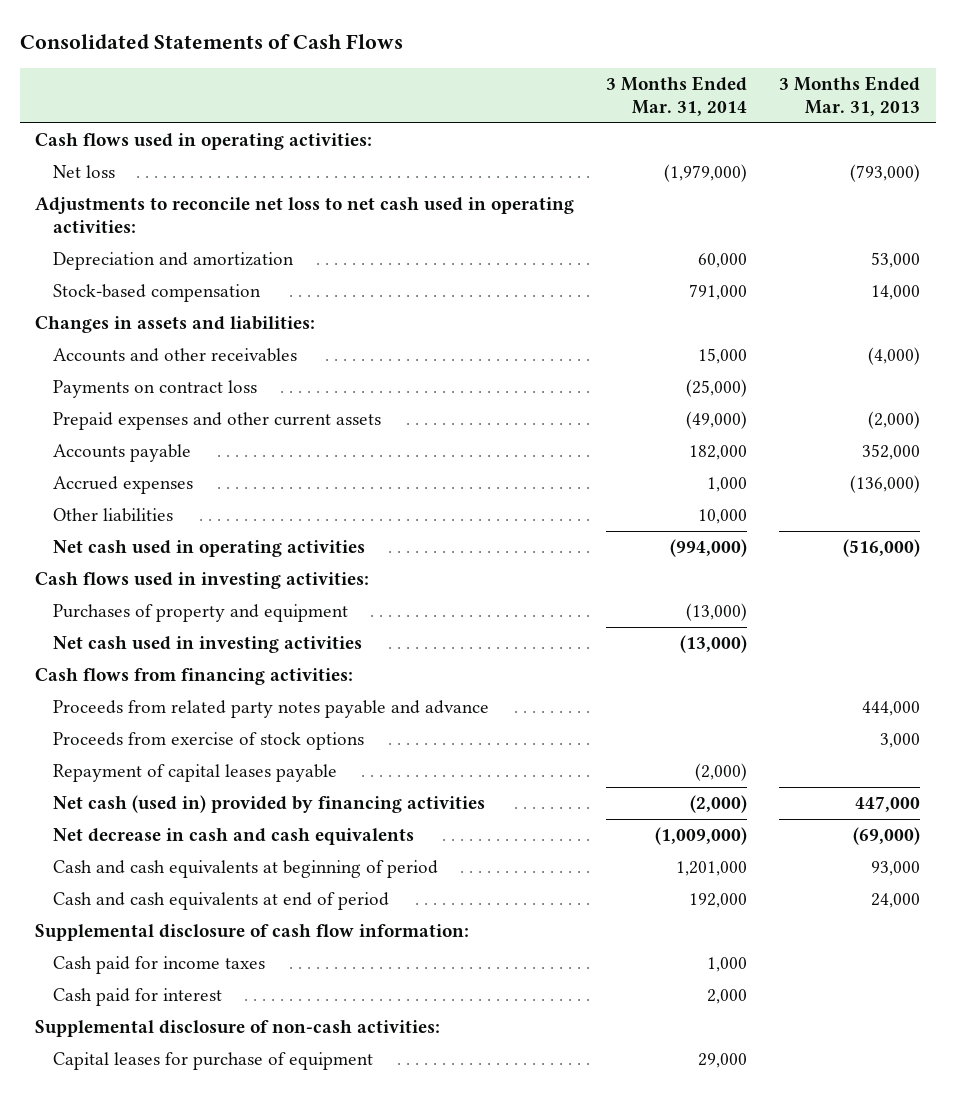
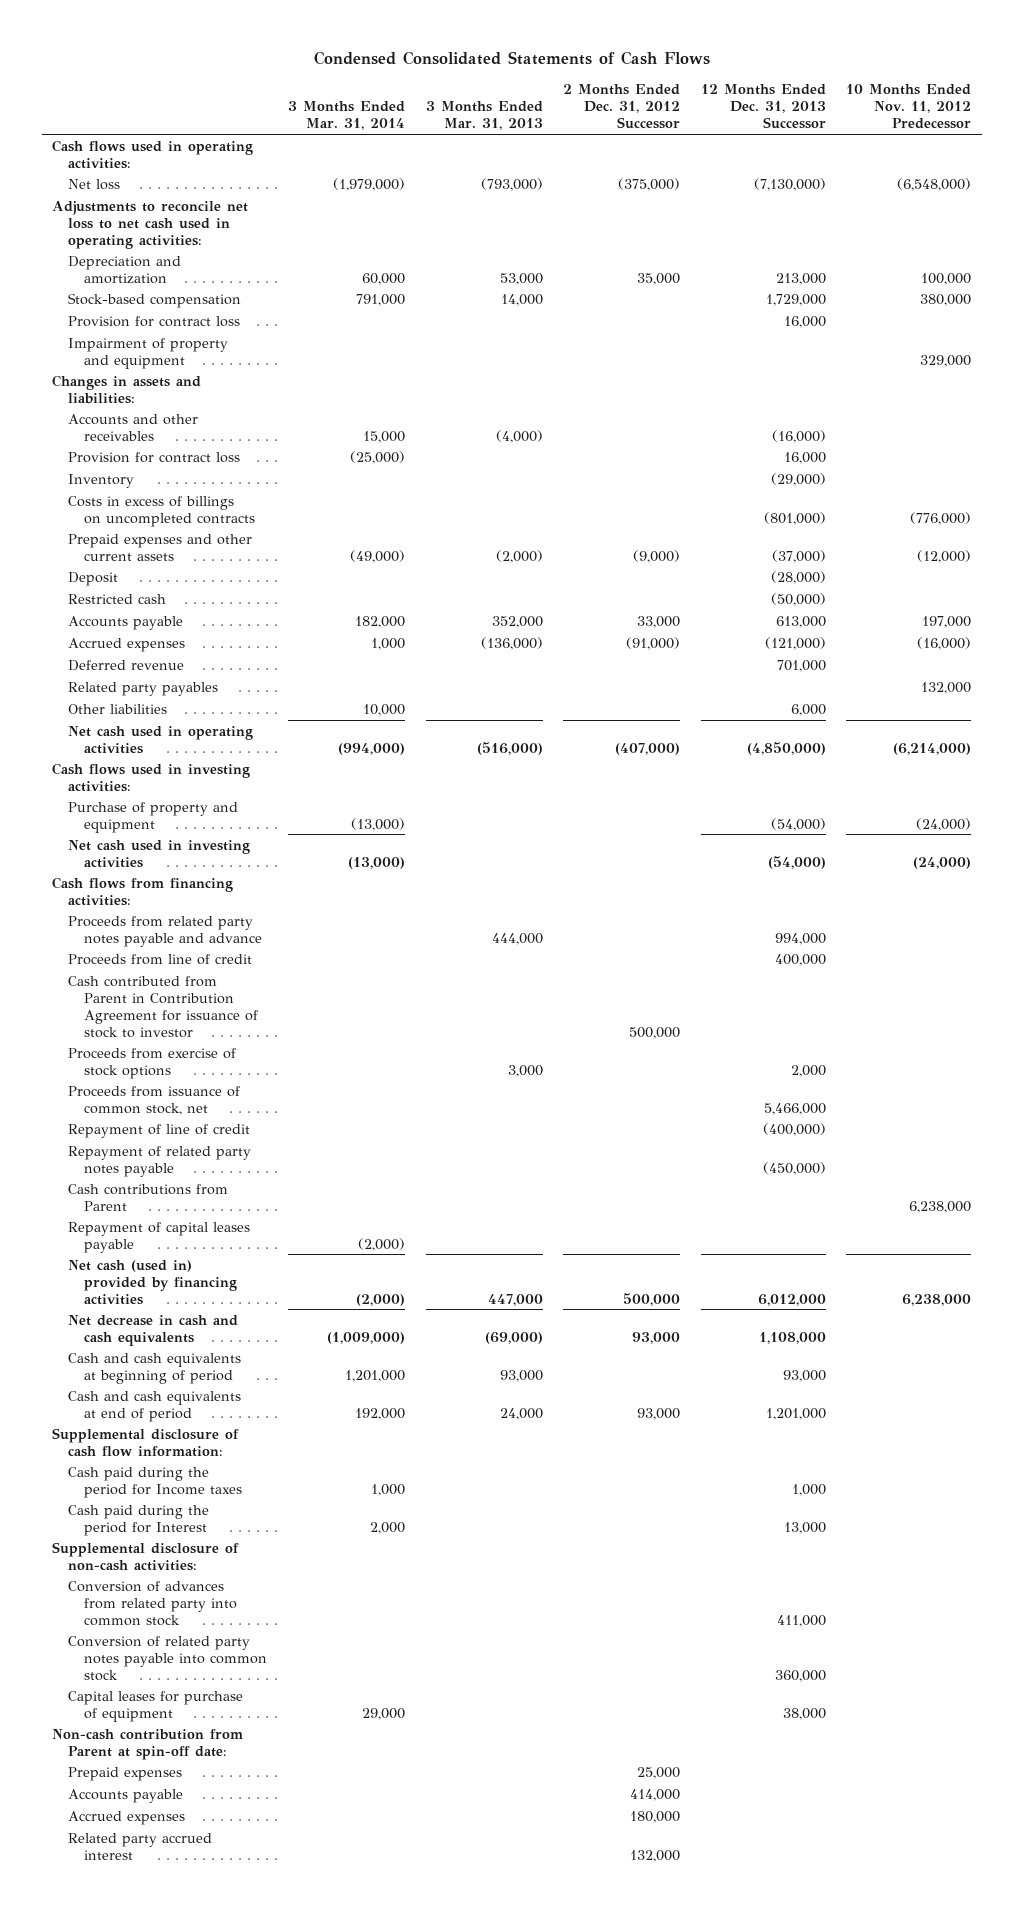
- Consolidated Statements of Cash Flows
+ Condensed Consolidated Statements of Cash Flows
- | 3 Months Ended Mar. 31, 2014 | 3 Months Ended Mar. 31, 2013
+ | 3 Months Ended Mar. 31, 2014 | 3 Months Ended Mar. 31, 2013 | 2 Months Ended Dec. 31, 2012 Successor | 12 Months Ended Dec. 31, 2013 Successor | 10 Months Ended Nov. 11, 2012 Predecessor
+ Provision for contract loss | | | | 16,000 |
+ Impairment of property and equipment | | | | | 329,000
- Payments on contract loss | (25,000) |
+ Provision for contract loss | (25,000) | | | 16,000 |
+ Inventory | | | | (29,000) |
+ Costs in excess of billings on uncompleted contracts | | | | (801,000) | (776,000)
+ Deposit | | | | (28,000) |
+ Restricted cash | | | | (50,000) |
+ Deferred revenue | | | | 701,000 |
+ Related party payables | | | | | 132,000
- Purchases of property and equipment | (13,000) |
+ Purchase of property and equipment | (13,000) | | | (54,000) | (24,000)
+ Proceeds from line of credit | | | | 400,000 |
+ Cash contributed from Parent in Contribution Agreement for issuance of stock to investor | | | 500,000 | |
+ Proceeds from issuance of common stock, net | | | | 5,466,000 |
+ Repayment of line of credit | | | | (400,000) |
+ Repayment of related party notes payable | | | | (450,000) |
+ Cash contributions from Parent | | | | | 6,238,000
- Cash paid for income taxes | 1,000 |
- Cash paid for interest | 2,000 |
+ Cash paid during the period for Income taxes | 1,000 | | | 1,000 |
+ Cash paid during the period for Interest | 2,000 | | | 13,000 |
+ Conversion of advances from related party into common stock | | | | 411,000 |
+ Conversion of related party notes payable into common stock | | | | 360,000 |
+ Non-cash contribution from Parent at spin-off date:
+ Prepaid expenses | | | 25,000 | |
+ Accounts payable | | | 414,000 | |
+ Accrued expenses | | | 180,000 | |
+ Related party accrued interest | | | 132,000 | |

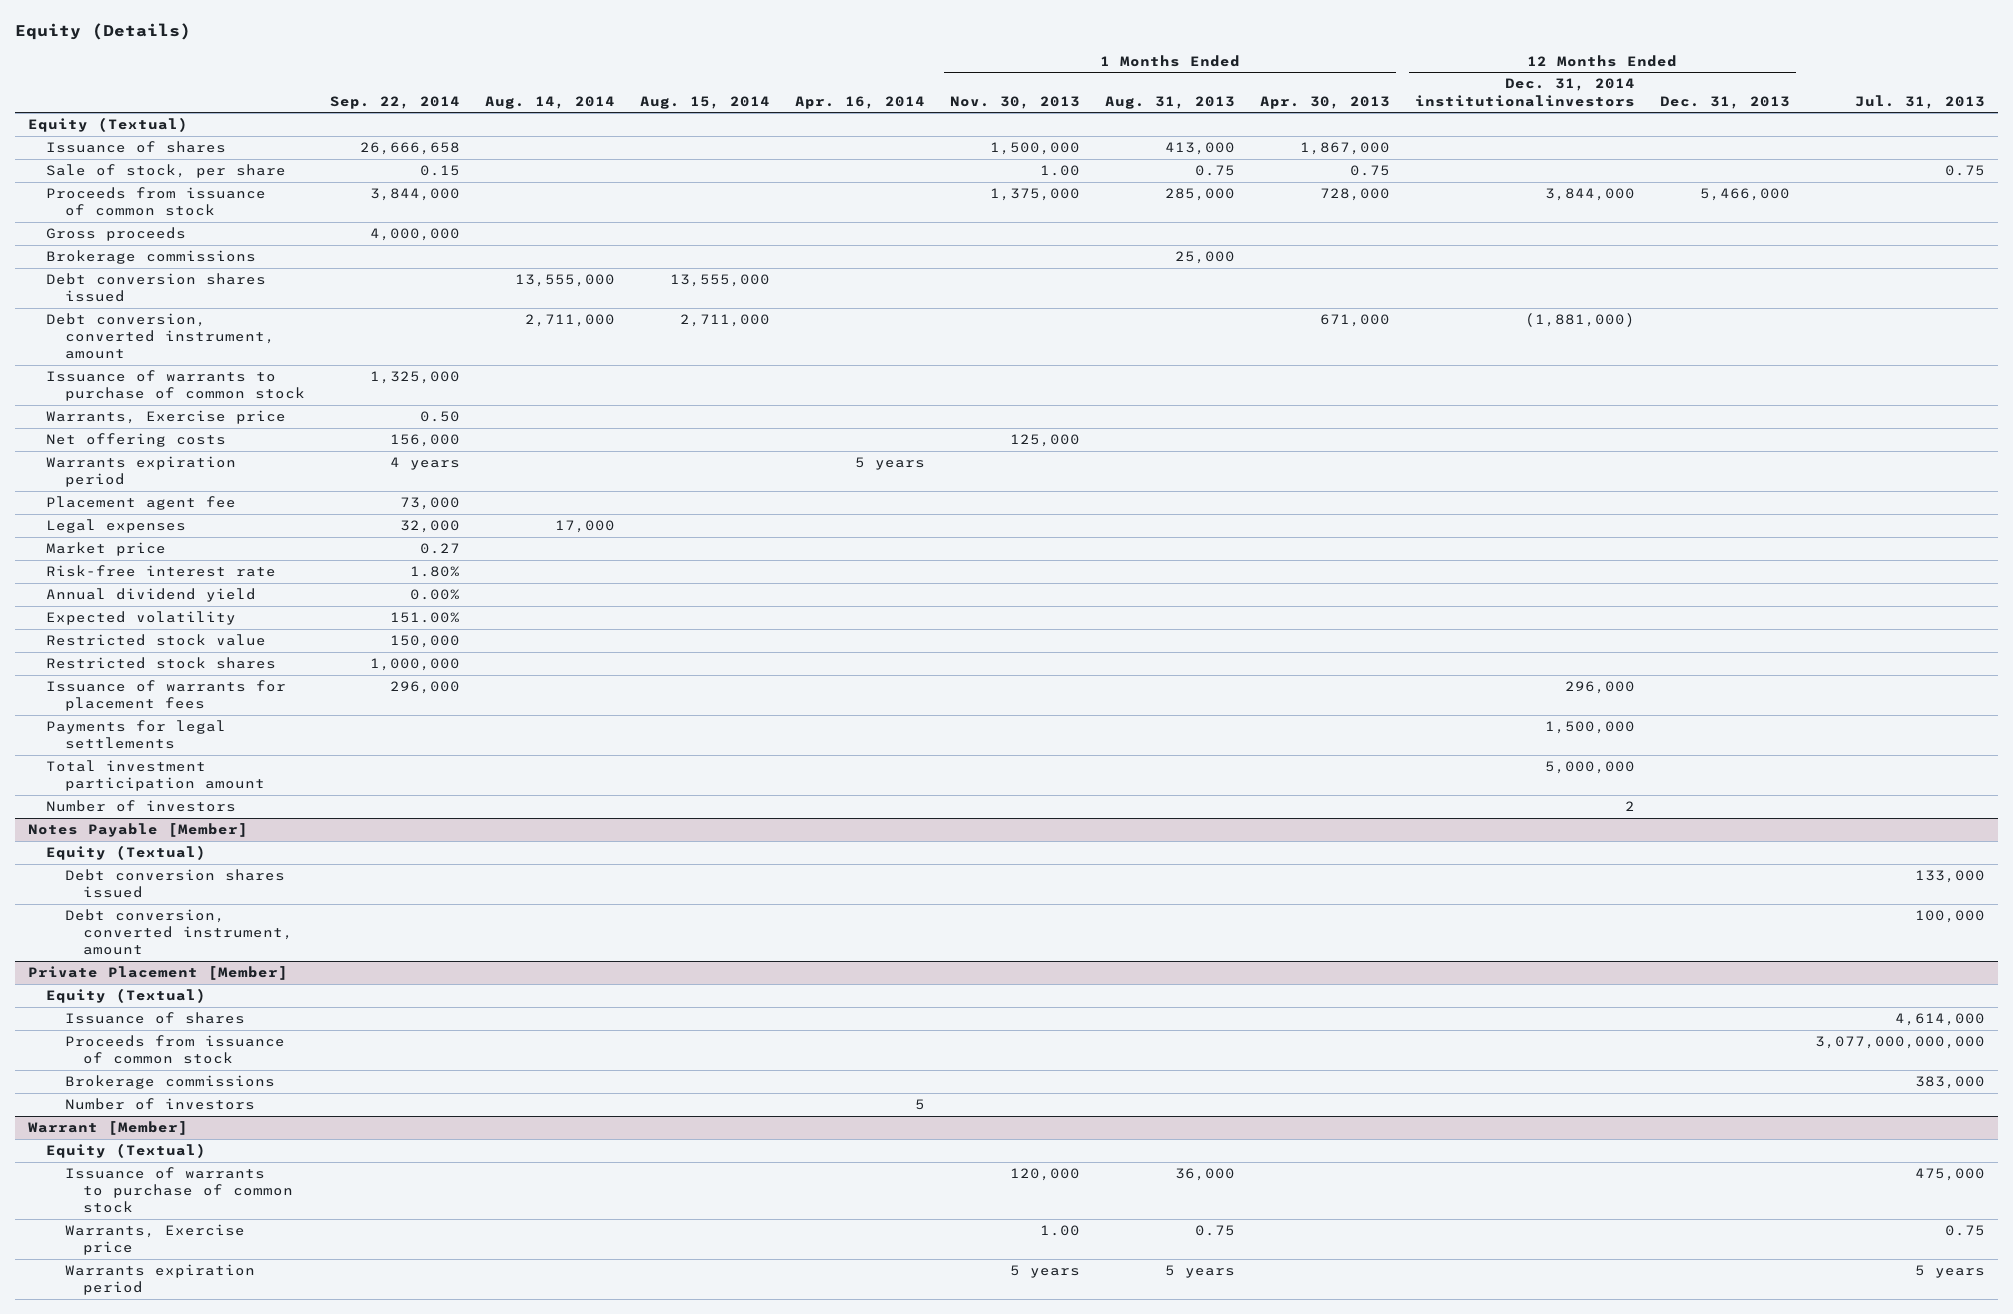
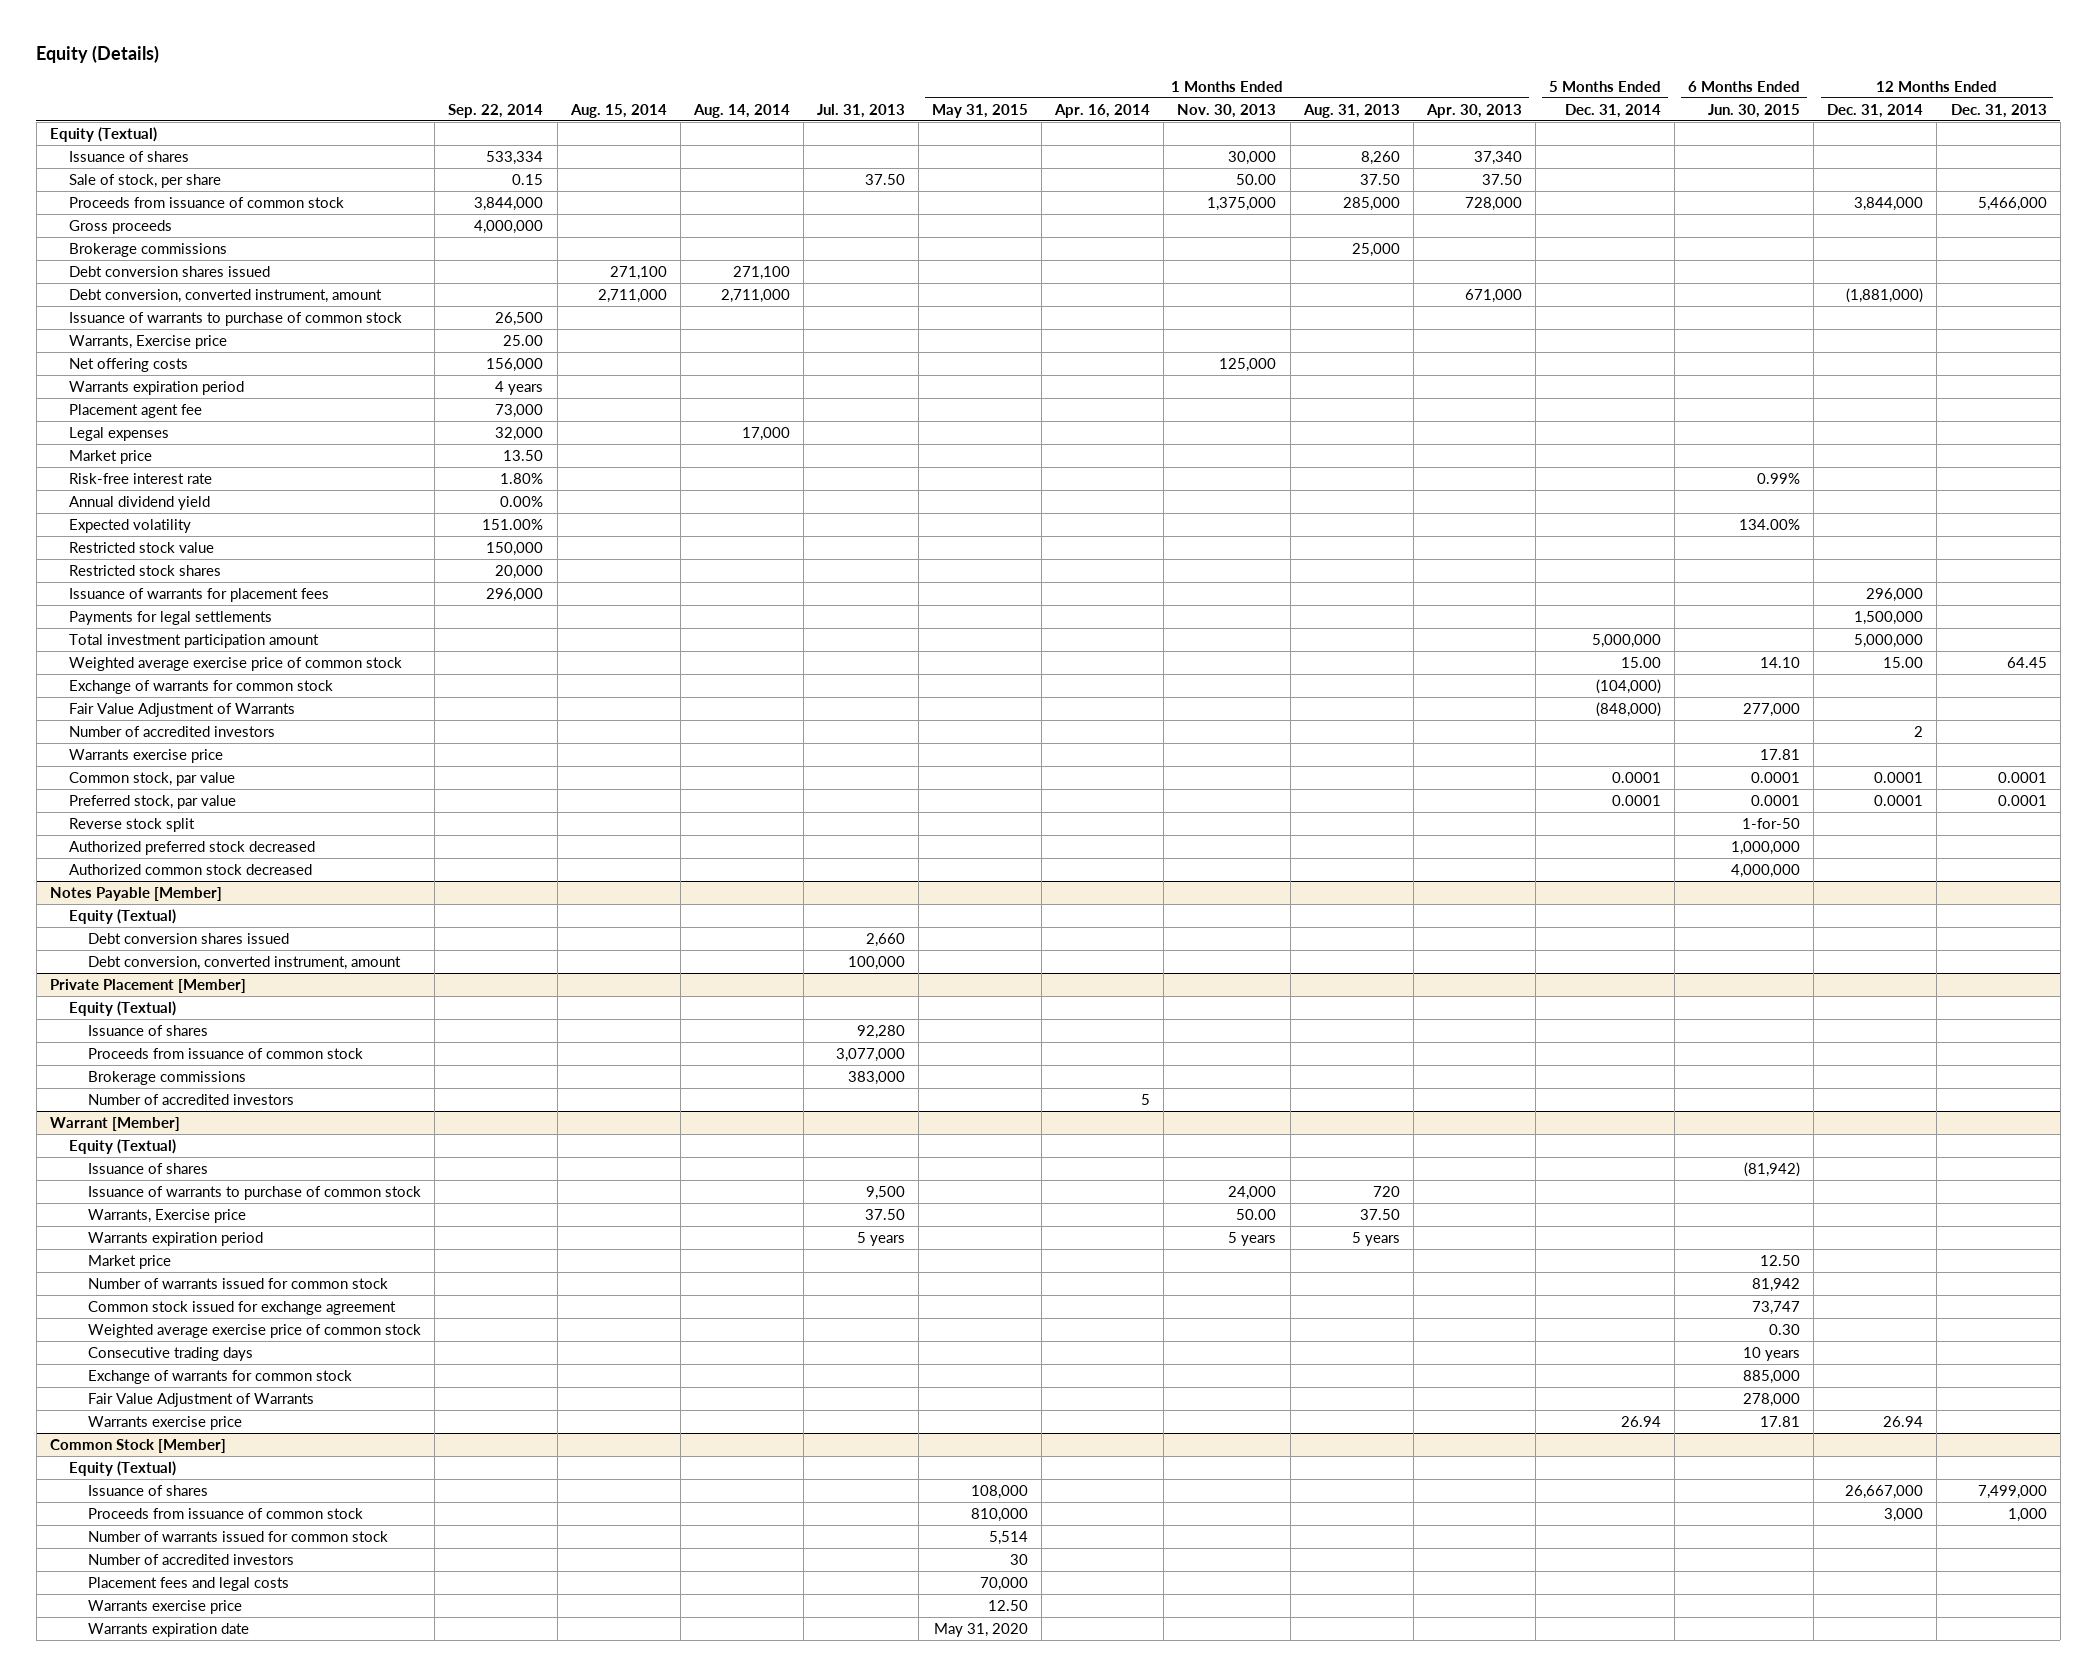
- | Sep. 22, 2014 | Aug. 14, 2014 | Aug. 15, 2014 | Apr. 16, 2014 | 1 Months Ended Nov. 30, 2013 | 1 Months Ended Aug. 31, 2013 | 1 Months Ended Apr. 30, 2013 | 12 Months Ended Dec. 31, 2014 institutionalinvestors | 12 Months Ended Dec. 31, 2013 | Jul. 31, 2013
+ | Sep. 22, 2014 | Aug. 15, 2014 | Aug. 14, 2014 | Jul. 31, 2013 | 1 Months Ended May 31, 2015 | 1 Months Ended Apr. 16, 2014 | 1 Months Ended Nov. 30, 2013 | 1 Months Ended Aug. 31, 2013 | 1 Months Ended Apr. 30, 2013 | 5 Months Ended Dec. 31, 2014 | 6 Months Ended Jun. 30, 2015 | 12 Months Ended Dec. 31, 2014 | 12 Months Ended Dec. 31, 2013
- Issuance of shares | 26,666,658 | | | | 1,500,000 | 413,000 | 1,867,000 | | |
- Sale of stock, per share | 0.15 | | | | 1.00 | 0.75 | 0.75 | | | 0.75
+ Issuance of shares | 533,334 | | | | | | 30,000 | 8,260 | 37,340 | | | |
+ Sale of stock, per share | 0.15 | | | 37.50 | | | 50.00 | 37.50 | 37.50 | | | |
- Debt conversion shares issued | | 13,555,000 | 13,555,000 | | | | | | |
+ Debt conversion shares issued | | 271,100 | 271,100 | | | | | | | | | |
- Issuance of warrants to purchase of common stock | 1,325,000 | | | | | | | | |
- Warrants, Exercise price | 0.50 | | | | | | | | |
+ Issuance of warrants to purchase of common stock | 26,500 | | | | | | | | | | | |
+ Warrants, Exercise price | 25.00 | | | | | | | | | | | |
- Market price | 0.27 | | | | | | | | |
+ Market price | 13.50 | | | | | | | | | | | |
- Restricted stock shares | 1,000,000 | | | | | | | | |
+ Restricted stock shares | 20,000 | | | | | | | | | | | |
- Number of investors | | | | | | | | 2 | |
+ Weighted average exercise price of common stock | | | | | | | | | | 15.00 | 14.10 | 15.00 | 64.45
+ Exchange of warrants for common stock | | | | | | | | | | (104,000) | | |
+ Fair Value Adjustment of Warrants | | | | | | | | | | (848,000) | 277,000 | |
+ Number of accredited investors | | | | | | | | | | | | 2 |
+ Warrants exercise price | | | | | | | | | | | 17.81 | |
+ Common stock, par value | | | | | | | | | | 0.0001 | 0.0001 | 0.0001 | 0.0001
+ Preferred stock, par value | | | | | | | | | | 0.0001 | 0.0001 | 0.0001 | 0.0001
+ Reverse stock split | | | | | | | | | | | 1-for-50 | |
+ Authorized preferred stock decreased | | | | | | | | | | | 1,000,000 | |
+ Authorized common stock decreased | | | | | | | | | | | 4,000,000 | |
@ Notes Payable [Member]
- Debt conversion shares issued | | | | | | | | | | 133,000
+ Debt conversion shares issued | | | | 2,660 | | | | | | | | |
@ Private Placement [Member]
- Issuance of shares | | | | | | | | | | 4,614,000
- Proceeds from issuance of common stock | | | | | | | | | | 3,077,000,000,000
+ Issuance of shares | | | | 92,280 | | | | | | | | |
+ Proceeds from issuance of common stock | | | | 3,077,000 | | | | | | | | |
- Number of investors | | | | 5 | | | | | |
+ Number of accredited investors | | | | | | 5 | | | | | | |
@ Warrant [Member]
- Issuance of warrants to purchase of common stock | | | | | 120,000 | 36,000 | | | | 475,000
- Warrants, Exercise price | | | | | 1.00 | 0.75 | | | | 0.75
+ Issuance of shares | | | | | | | | | | | (81,942) | |
+ Issuance of warrants to purchase of common stock | | | | 9,500 | | | 24,000 | 720 | | | | |
+ Warrants, Exercise price | | | | 37.50 | | | 50.00 | 37.50 | | | | |
+ Market price | | | | | | | | | | | 12.50 | |
+ Number of warrants issued for common stock | | | | | | | | | | | 81,942 | |
+ Common stock issued for exchange agreement | | | | | | | | | | | 73,747 | |
+ Weighted average exercise price of common stock | | | | | | | | | | | 0.30 | |
+ Consecutive trading days | | | | | | | | | | | 10 years | |
+ Exchange of warrants for common stock | | | | | | | | | | | 885,000 | |
+ Fair Value Adjustment of Warrants | | | | | | | | | | | 278,000 | |
+ Warrants exercise price | | | | | | | | | | 26.94 | 17.81 | 26.94 |
+ Common Stock [Member]
+ Equity (Textual)
+ Issuance of shares | | | | | 108,000 | | | | | | | 26,667,000 | 7,499,000
+ Proceeds from issuance of common stock | | | | | 810,000 | | | | | | | 3,000 | 1,000
+ Number of warrants issued for common stock | | | | | 5,514 | | | | | | | |
+ Number of accredited investors | | | | | 30 | | | | | | | |
+ Placement fees and legal costs | | | | | 70,000 | | | | | | | |
+ Warrants exercise price | | | | | 12.50 | | | | | | | |
+ Warrants expiration date | | | | | May 31, 2020 | | | | | | | |

